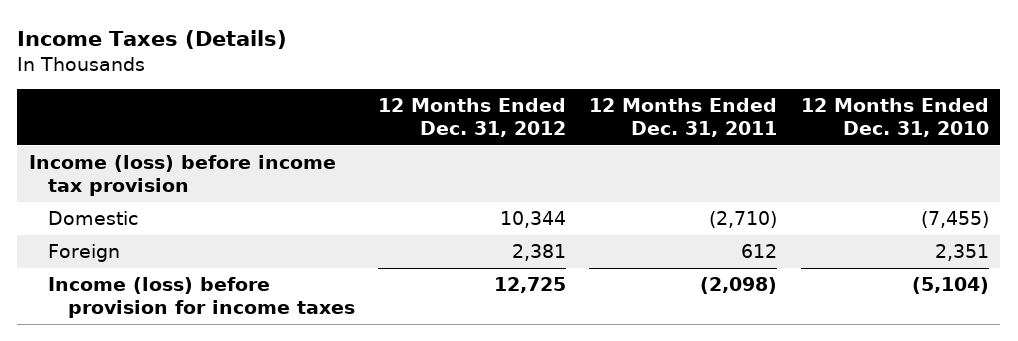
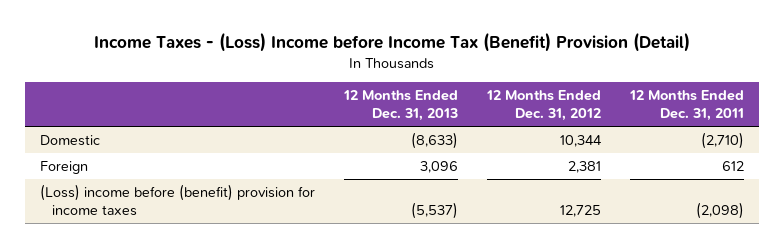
- Income Taxes (Details)
+ Income Taxes - (Loss) Income before Income Tax (Benefit) Provision (Detail)
- | 12 Months Ended Dec. 31, 2012 | 12 Months Ended Dec. 31, 2011 | 12 Months Ended Dec. 31, 2010
+ | 12 Months Ended Dec. 31, 2013 | 12 Months Ended Dec. 31, 2012 | 12 Months Ended Dec. 31, 2011
- Income (loss) before income tax provision
- Income (loss) before provision for income taxes | 12,725 | (2,098) | (5,104)
+ (Loss) income before (benefit) provision for income taxes | (5,537) | 12,725 | (2,098)

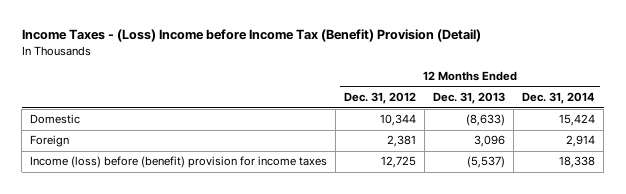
- | 12 Months Ended Dec. 31, 2013 | 12 Months Ended Dec. 31, 2012 | 12 Months Ended Dec. 31, 2011
+ | 12 Months Ended Dec. 31, 2012 | 12 Months Ended Dec. 31, 2013 | 12 Months Ended Dec. 31, 2014
- (Loss) income before (benefit) provision for income taxes | (5,537) | 12,725 | (2,098)
+ Income (loss) before (benefit) provision for income taxes | 12,725 | (5,537) | 18,338

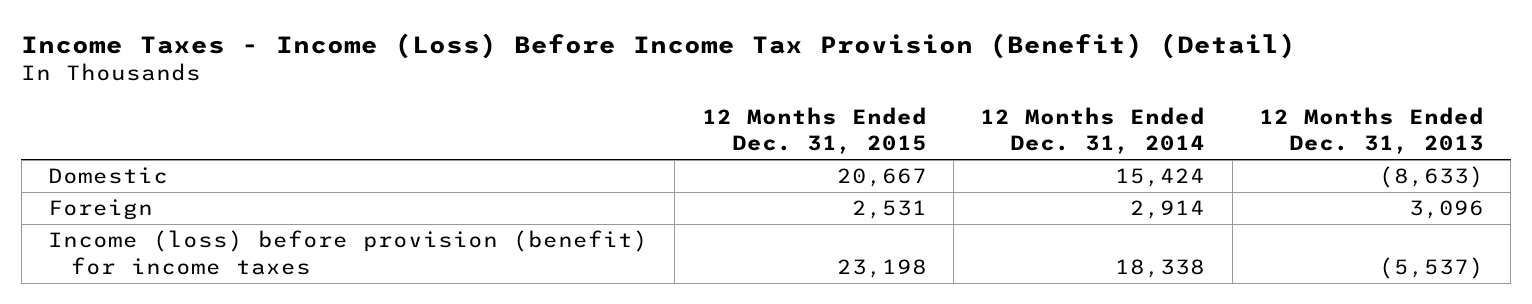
- Income Taxes - (Loss) Income before Income Tax (Benefit) Provision (Detail)
+ Income Taxes - Income (Loss) Before Income Tax Provision (Benefit) (Detail)
- | 12 Months Ended Dec. 31, 2012 | 12 Months Ended Dec. 31, 2013 | 12 Months Ended Dec. 31, 2014
+ | 12 Months Ended Dec. 31, 2015 | 12 Months Ended Dec. 31, 2014 | 12 Months Ended Dec. 31, 2013
- Income (loss) before (benefit) provision for income taxes | 12,725 | (5,537) | 18,338
+ Income (loss) before provision (benefit) for income taxes | 23,198 | 18,338 | (5,537)

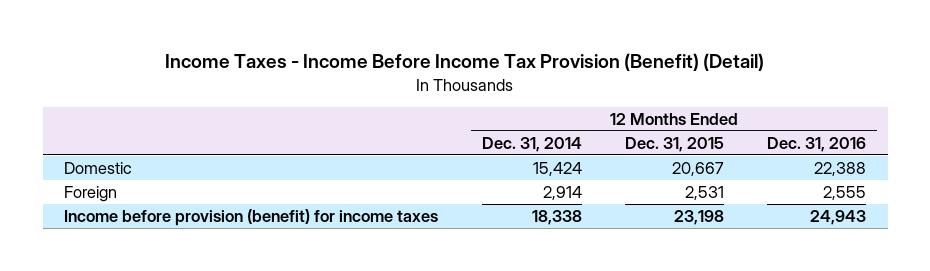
- Income Taxes - Income (Loss) Before Income Tax Provision (Benefit) (Detail)
+ Income Taxes - Income Before Income Tax Provision (Benefit) (Detail)
- | 12 Months Ended Dec. 31, 2015 | 12 Months Ended Dec. 31, 2014 | 12 Months Ended Dec. 31, 2013
+ | 12 Months Ended Dec. 31, 2014 | 12 Months Ended Dec. 31, 2015 | 12 Months Ended Dec. 31, 2016
- Income (loss) before provision (benefit) for income taxes | 23,198 | 18,338 | (5,537)
+ Income before provision (benefit) for income taxes | 18,338 | 23,198 | 24,943

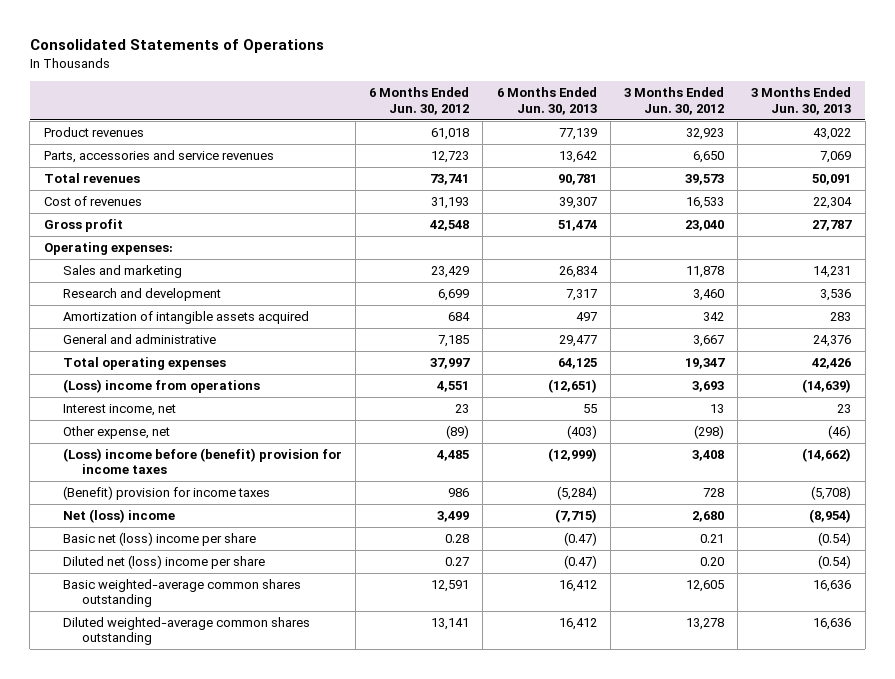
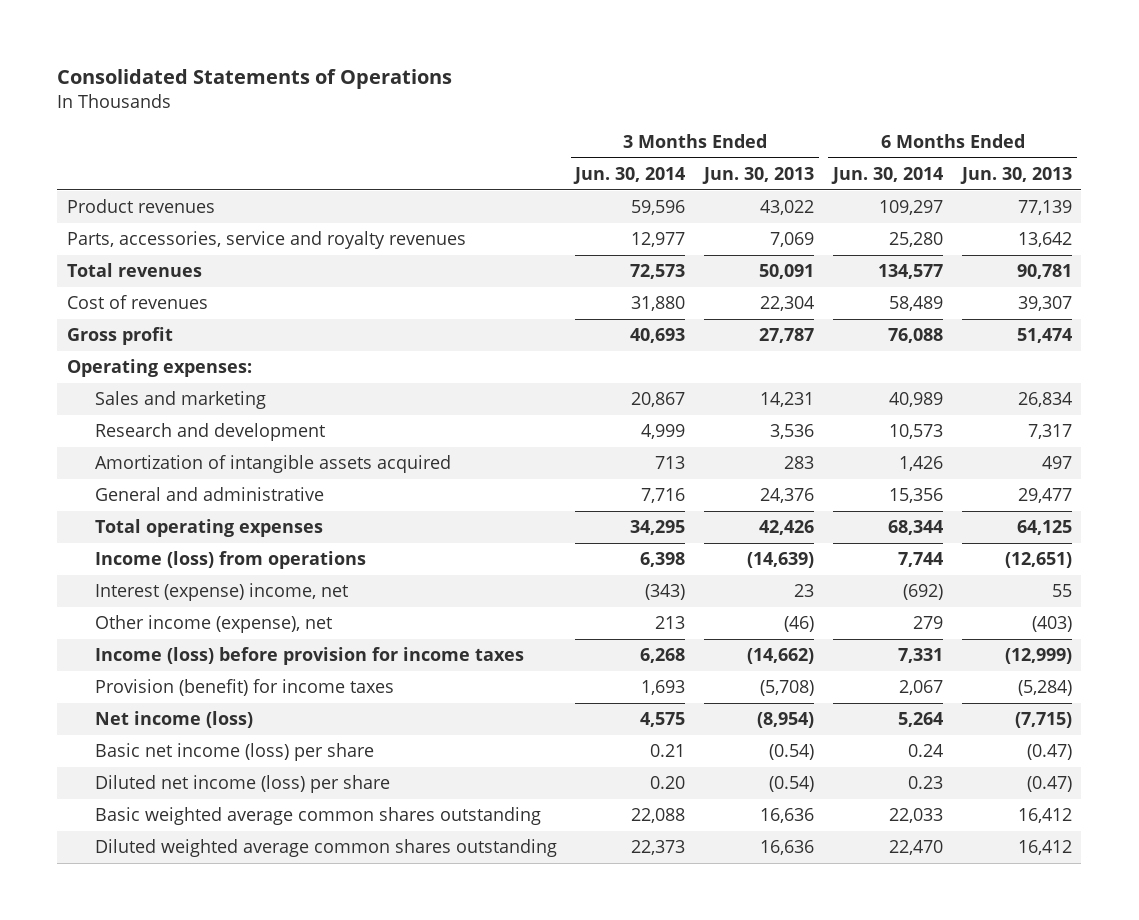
- | 6 Months Ended Jun. 30, 2012 | 6 Months Ended Jun. 30, 2013 | 3 Months Ended Jun. 30, 2012 | 3 Months Ended Jun. 30, 2013
+ | 3 Months Ended Jun. 30, 2014 | 3 Months Ended Jun. 30, 2013 | 6 Months Ended Jun. 30, 2014 | 6 Months Ended Jun. 30, 2013
- Parts, accessories and service revenues | 12,723 | 13,642 | 6,650 | 7,069
+ Parts, accessories, service and royalty revenues | 12,977 | 7,069 | 25,280 | 13,642
- (Loss) income from operations | 4,551 | (12,651) | 3,693 | (14,639)
- Interest income, net | 23 | 55 | 13 | 23
- Other expense, net | (89) | (403) | (298) | (46)
- (Loss) income before (benefit) provision for income taxes | 4,485 | (12,999) | 3,408 | (14,662)
- (Benefit) provision for income taxes | 986 | (5,284) | 728 | (5,708)
- Net (loss) income | 3,499 | (7,715) | 2,680 | (8,954)
- Basic net (loss) income per share | 0.28 | (0.47) | 0.21 | (0.54)
- Diluted net (loss) income per share | 0.27 | (0.47) | 0.20 | (0.54)
- Basic weighted-average common shares outstanding | 12,591 | 16,412 | 12,605 | 16,636
- Diluted weighted-average common shares outstanding | 13,141 | 16,412 | 13,278 | 16,636
+ Income (loss) from operations | 6,398 | (14,639) | 7,744 | (12,651)
+ Interest (expense) income, net | (343) | 23 | (692) | 55
+ Other income (expense), net | 213 | (46) | 279 | (403)
+ Income (loss) before provision for income taxes | 6,268 | (14,662) | 7,331 | (12,999)
+ Provision (benefit) for income taxes | 1,693 | (5,708) | 2,067 | (5,284)
+ Net income (loss) | 4,575 | (8,954) | 5,264 | (7,715)
+ Basic net income (loss) per share | 0.21 | (0.54) | 0.24 | (0.47)
+ Diluted net income (loss) per share | 0.20 | (0.54) | 0.23 | (0.47)
+ Basic weighted average common shares outstanding | 22,088 | 16,636 | 22,033 | 16,412
+ Diluted weighted average common shares outstanding | 22,373 | 16,636 | 22,470 | 16,412

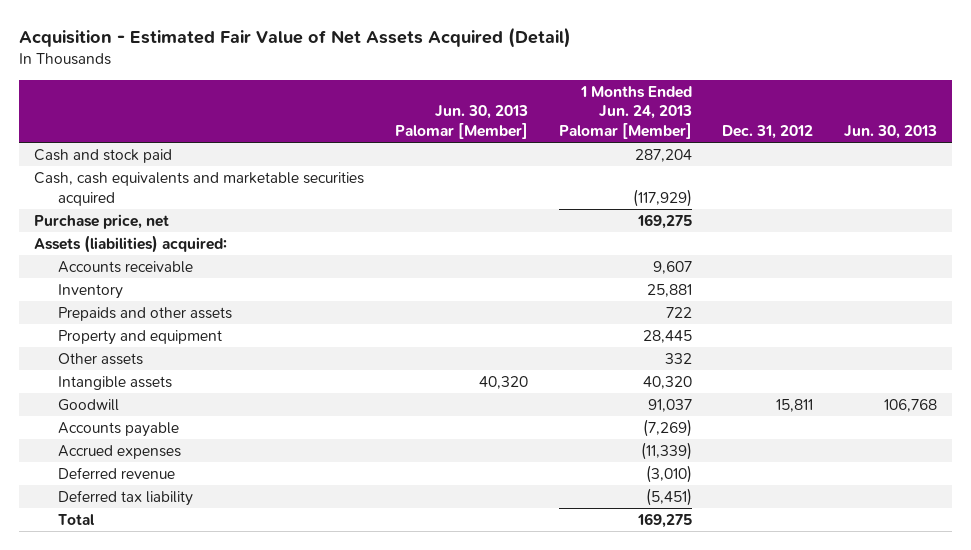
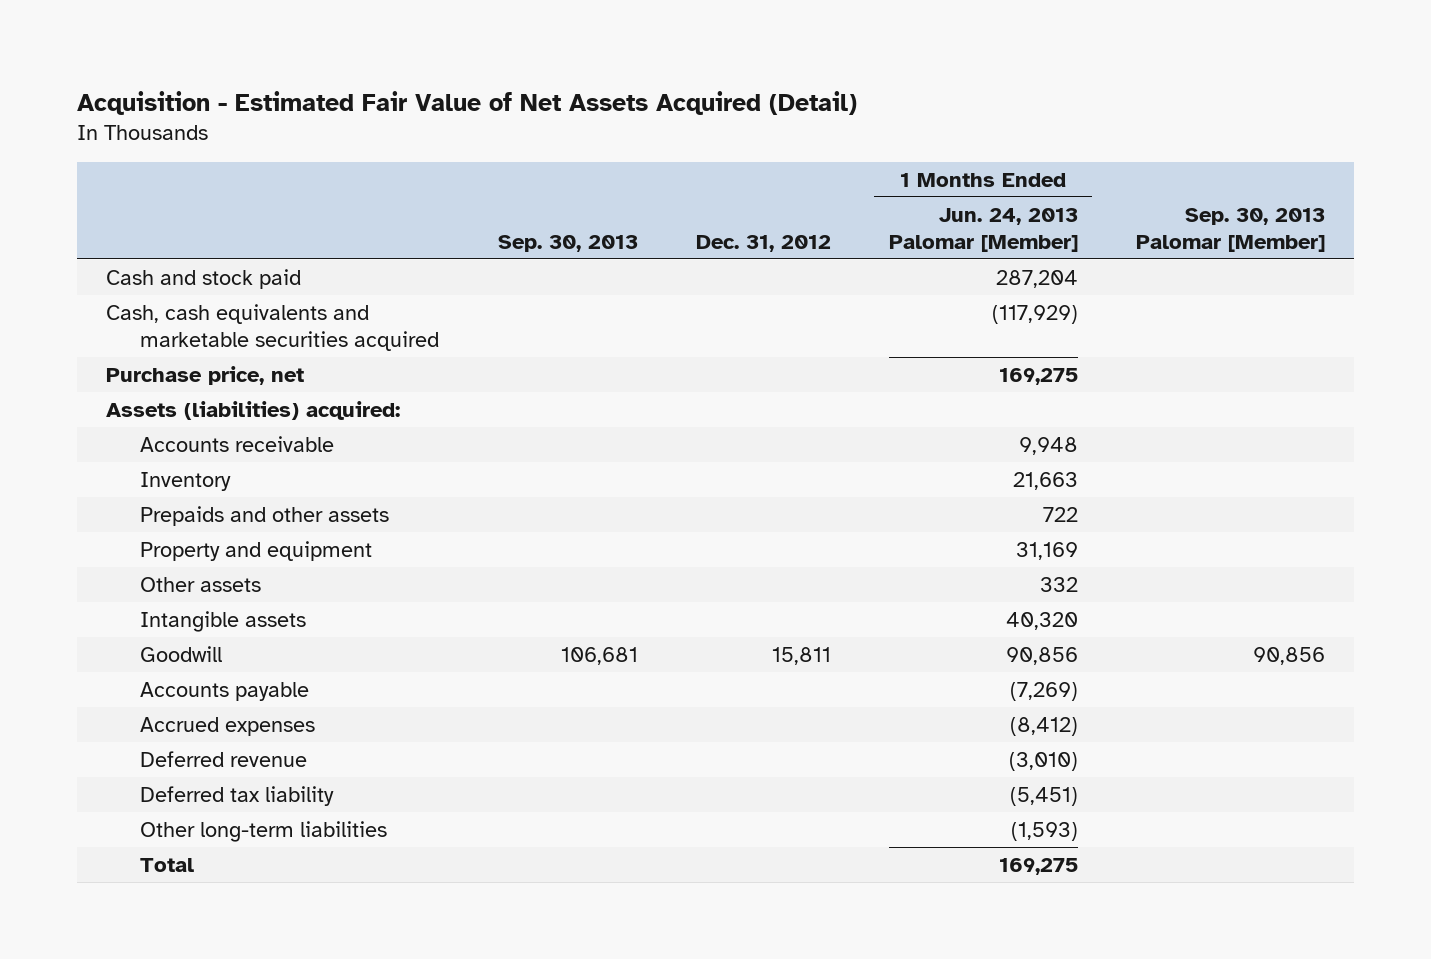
- | Jun. 30, 2013 Palomar [Member] | 1 Months Ended Jun. 24, 2013 Palomar [Member] | Dec. 31, 2012 | Jun. 30, 2013
+ | Sep. 30, 2013 | Dec. 31, 2012 | 1 Months Ended Jun. 24, 2013 Palomar [Member] | Sep. 30, 2013 Palomar [Member]
- Accounts receivable | | 9,607 | |
- Inventory | | 25,881 | |
+ Accounts receivable | | | 9,948 |
+ Inventory | | | 21,663 |
- Property and equipment | | 28,445 | |
+ Property and equipment | | | 31,169 |
- Goodwill | | 91,037 | 15,811 | 106,768
+ Goodwill | 106,681 | 15,811 | 90,856 | 90,856
- Accrued expenses | | (11,339) | |
+ Accrued expenses | | | (8,412) |
+ Other long-term liabilities | | | (1,593) |

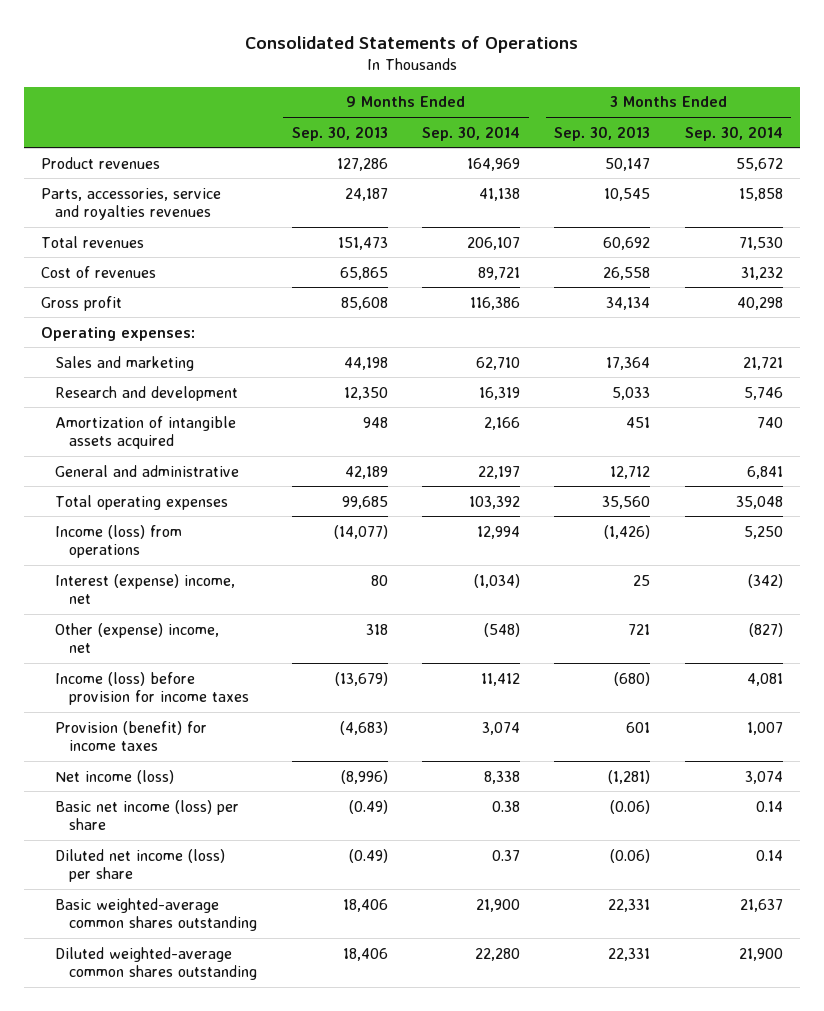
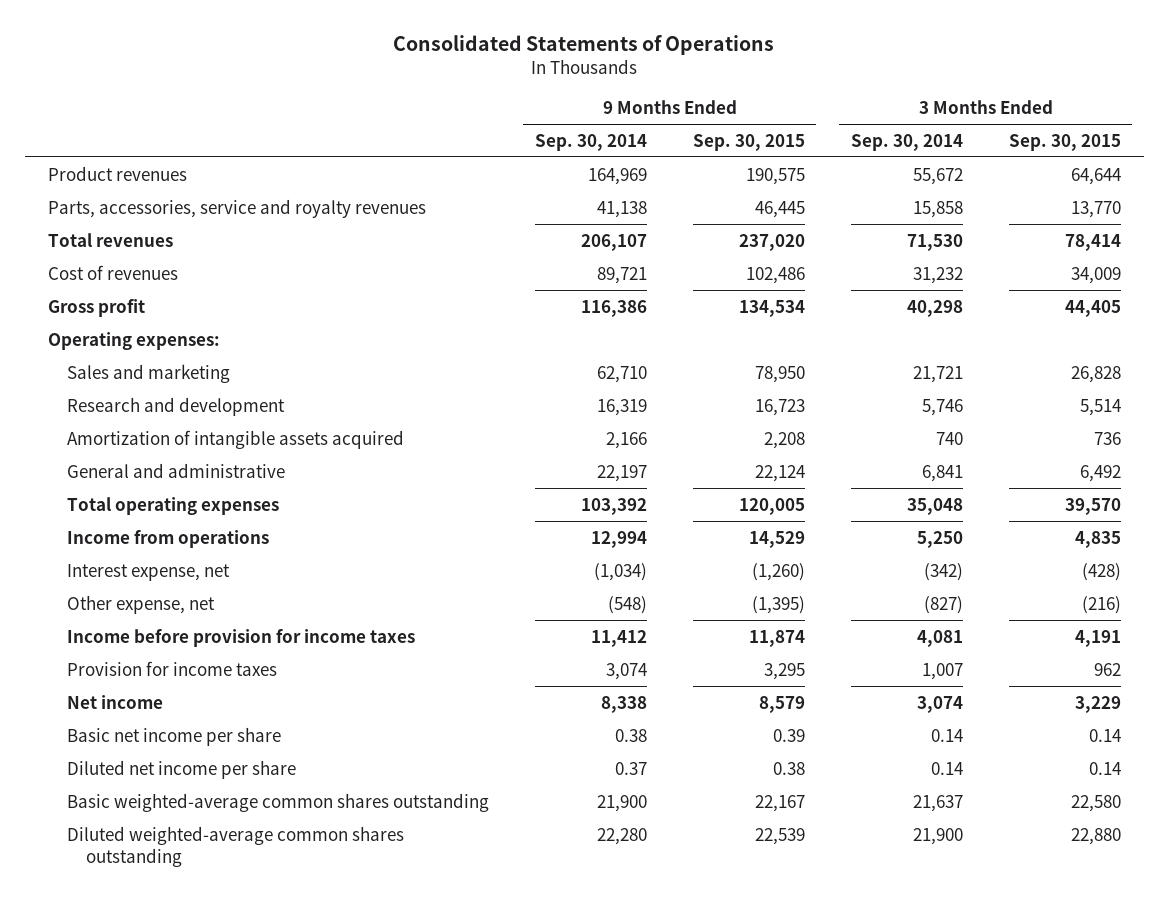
- | 9 Months Ended Sep. 30, 2013 | 9 Months Ended Sep. 30, 2014 | 3 Months Ended Sep. 30, 2013 | 3 Months Ended Sep. 30, 2014
+ | 9 Months Ended Sep. 30, 2014 | 9 Months Ended Sep. 30, 2015 | 3 Months Ended Sep. 30, 2014 | 3 Months Ended Sep. 30, 2015
- Parts, accessories, service and royalties revenues | 24,187 | 41,138 | 10,545 | 15,858
+ Parts, accessories, service and royalty revenues | 41,138 | 46,445 | 15,858 | 13,770
- Income (loss) from operations | (14,077) | 12,994 | (1,426) | 5,250
- Interest (expense) income, net | 80 | (1,034) | 25 | (342)
- Other (expense) income, net | 318 | (548) | 721 | (827)
- Income (loss) before provision for income taxes | (13,679) | 11,412 | (680) | 4,081
- Provision (benefit) for income taxes | (4,683) | 3,074 | 601 | 1,007
- Net income (loss) | (8,996) | 8,338 | (1,281) | 3,074
- Basic net income (loss) per share | (0.49) | 0.38 | (0.06) | 0.14
- Diluted net income (loss) per share | (0.49) | 0.37 | (0.06) | 0.14
+ Income from operations | 12,994 | 14,529 | 5,250 | 4,835
+ Interest expense, net | (1,034) | (1,260) | (342) | (428)
+ Other expense, net | (548) | (1,395) | (827) | (216)
+ Income before provision for income taxes | 11,412 | 11,874 | 4,081 | 4,191
+ Provision for income taxes | 3,074 | 3,295 | 1,007 | 962
+ Net income | 8,338 | 8,579 | 3,074 | 3,229
+ Basic net income per share | 0.38 | 0.39 | 0.14 | 0.14
+ Diluted net income per share | 0.37 | 0.38 | 0.14 | 0.14

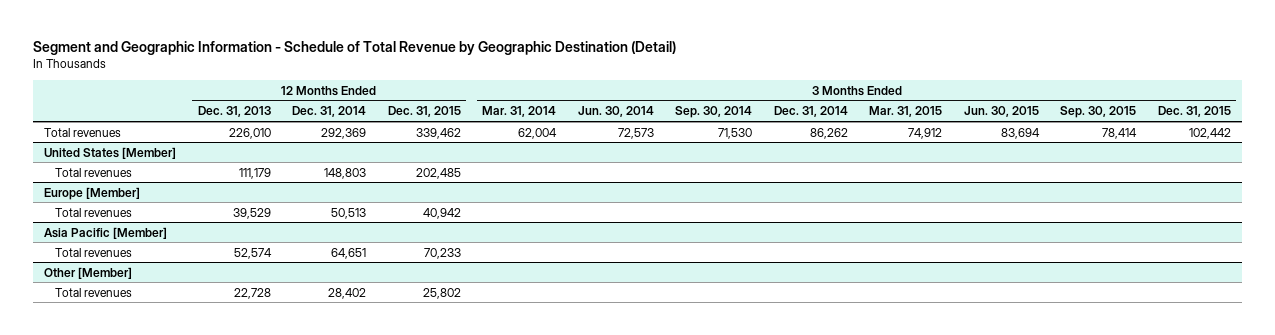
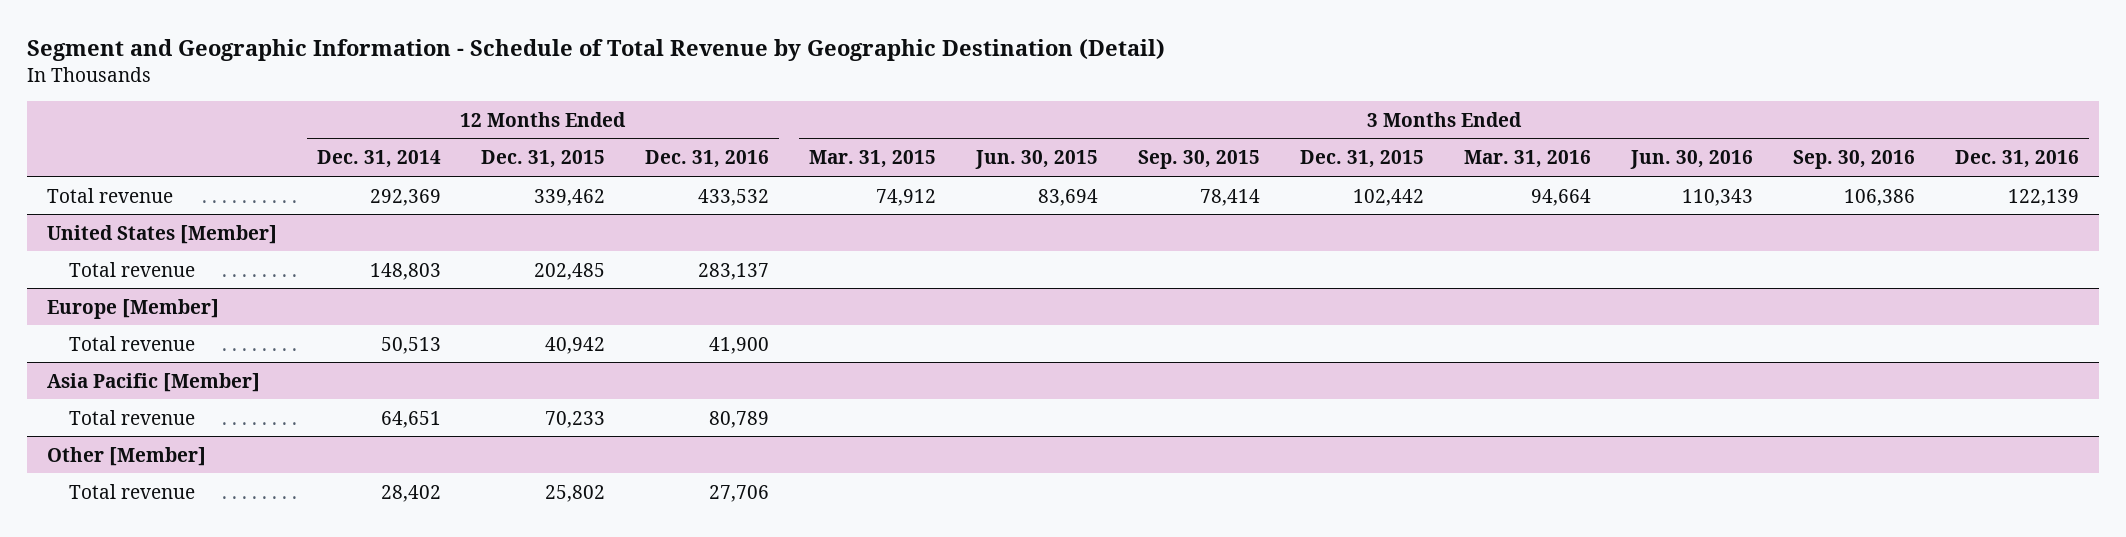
- | 12 Months Ended Dec. 31, 2013 | 12 Months Ended Dec. 31, 2014 | 12 Months Ended Dec. 31, 2015 | 3 Months Ended Mar. 31, 2014 | 3 Months Ended Jun. 30, 2014 | 3 Months Ended Sep. 30, 2014 | 3 Months Ended Dec. 31, 2014 | 3 Months Ended Mar. 31, 2015 | 3 Months Ended Jun. 30, 2015 | 3 Months Ended Sep. 30, 2015 | 3 Months Ended Dec. 31, 2015
+ | 12 Months Ended Dec. 31, 2014 | 12 Months Ended Dec. 31, 2015 | 12 Months Ended Dec. 31, 2016 | 3 Months Ended Mar. 31, 2015 | 3 Months Ended Jun. 30, 2015 | 3 Months Ended Sep. 30, 2015 | 3 Months Ended Dec. 31, 2015 | 3 Months Ended Mar. 31, 2016 | 3 Months Ended Jun. 30, 2016 | 3 Months Ended Sep. 30, 2016 | 3 Months Ended Dec. 31, 2016
- Total revenues | 226,010 | 292,369 | 339,462 | 62,004 | 72,573 | 71,530 | 86,262 | 74,912 | 83,694 | 78,414 | 102,442
+ Total revenue | 292,369 | 339,462 | 433,532 | 74,912 | 83,694 | 78,414 | 102,442 | 94,664 | 110,343 | 106,386 | 122,139
@ United States [Member]
- Total revenues | 111,179 | 148,803 | 202,485 | | | | | | | |
+ Total revenue | 148,803 | 202,485 | 283,137 | | | | | | | |
@ Europe [Member]
- Total revenues | 39,529 | 50,513 | 40,942 | | | | | | | |
+ Total revenue | 50,513 | 40,942 | 41,900 | | | | | | | |
@ Asia Pacific [Member]
- Total revenues | 52,574 | 64,651 | 70,233 | | | | | | | |
+ Total revenue | 64,651 | 70,233 | 80,789 | | | | | | | |
@ Other [Member]
- Total revenues | 22,728 | 28,402 | 25,802 | | | | | | | |
+ Total revenue | 28,402 | 25,802 | 27,706 | | | | | | | |

